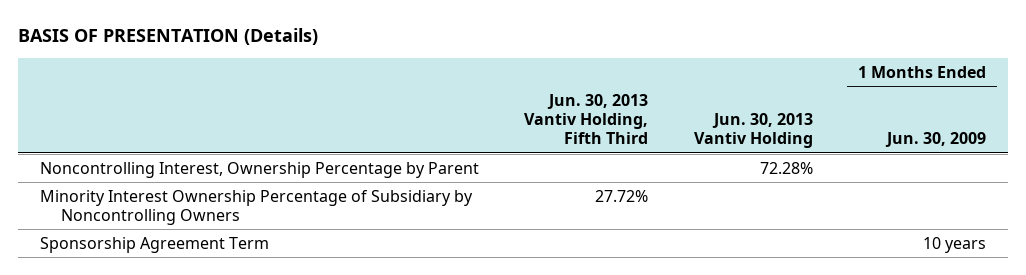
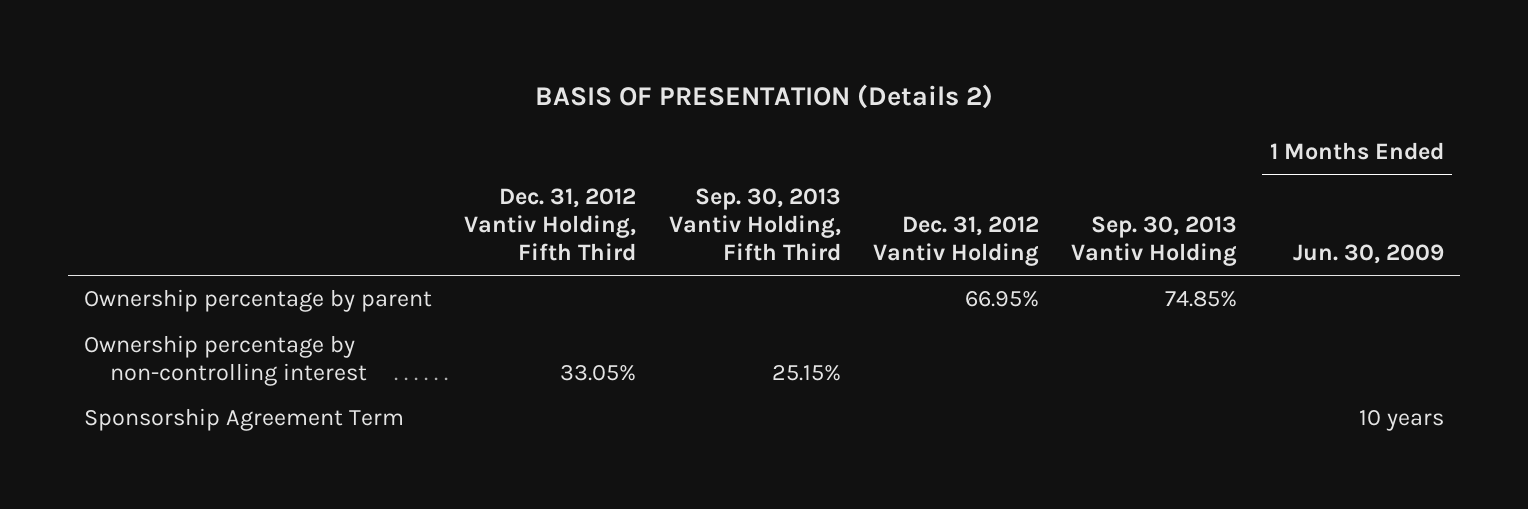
- BASIS OF PRESENTATION (Details)
+ BASIS OF PRESENTATION (Details 2)
- | Jun. 30, 2013 Vantiv Holding, Fifth Third | Jun. 30, 2013 Vantiv Holding | 1 Months Ended Jun. 30, 2009
+ | Dec. 31, 2012 Vantiv Holding, Fifth Third | Sep. 30, 2013 Vantiv Holding, Fifth Third | Dec. 31, 2012 Vantiv Holding | Sep. 30, 2013 Vantiv Holding | 1 Months Ended Jun. 30, 2009
- Noncontrolling Interest, Ownership Percentage by Parent | | 72.28% |
- Minority Interest Ownership Percentage of Subsidiary by Noncontrolling Owners | 27.72% | |
+ Ownership percentage by parent | | | 66.95% | 74.85% |
+ Ownership percentage by non-controlling interest | 33.05% | 25.15% | | |

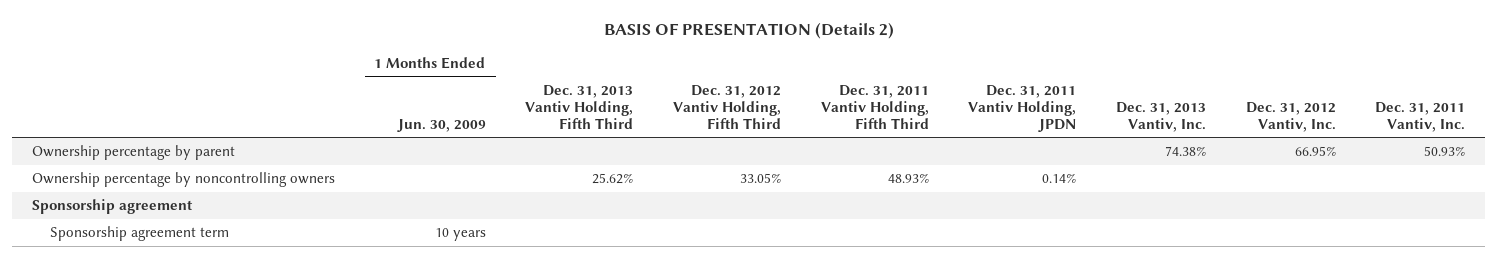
- | Dec. 31, 2012 Vantiv Holding, Fifth Third | Sep. 30, 2013 Vantiv Holding, Fifth Third | Dec. 31, 2012 Vantiv Holding | Sep. 30, 2013 Vantiv Holding | 1 Months Ended Jun. 30, 2009
+ | 1 Months Ended Jun. 30, 2009 | Dec. 31, 2013 Vantiv Holding, Fifth Third | Dec. 31, 2012 Vantiv Holding, Fifth Third | Dec. 31, 2011 Vantiv Holding, Fifth Third | Dec. 31, 2011 Vantiv Holding, JPDN | Dec. 31, 2013 Vantiv, Inc. | Dec. 31, 2012 Vantiv, Inc. | Dec. 31, 2011 Vantiv, Inc.
- Ownership percentage by non-controlling interest | 33.05% | 25.15% | | |
- Sponsorship Agreement Term | | | | | 10 years
+ Ownership percentage by noncontrolling owners | | 25.62% | 33.05% | 48.93% | 0.14% | | |
+ Sponsorship agreement
+ Sponsorship agreement term | 10 years | | | | | | |

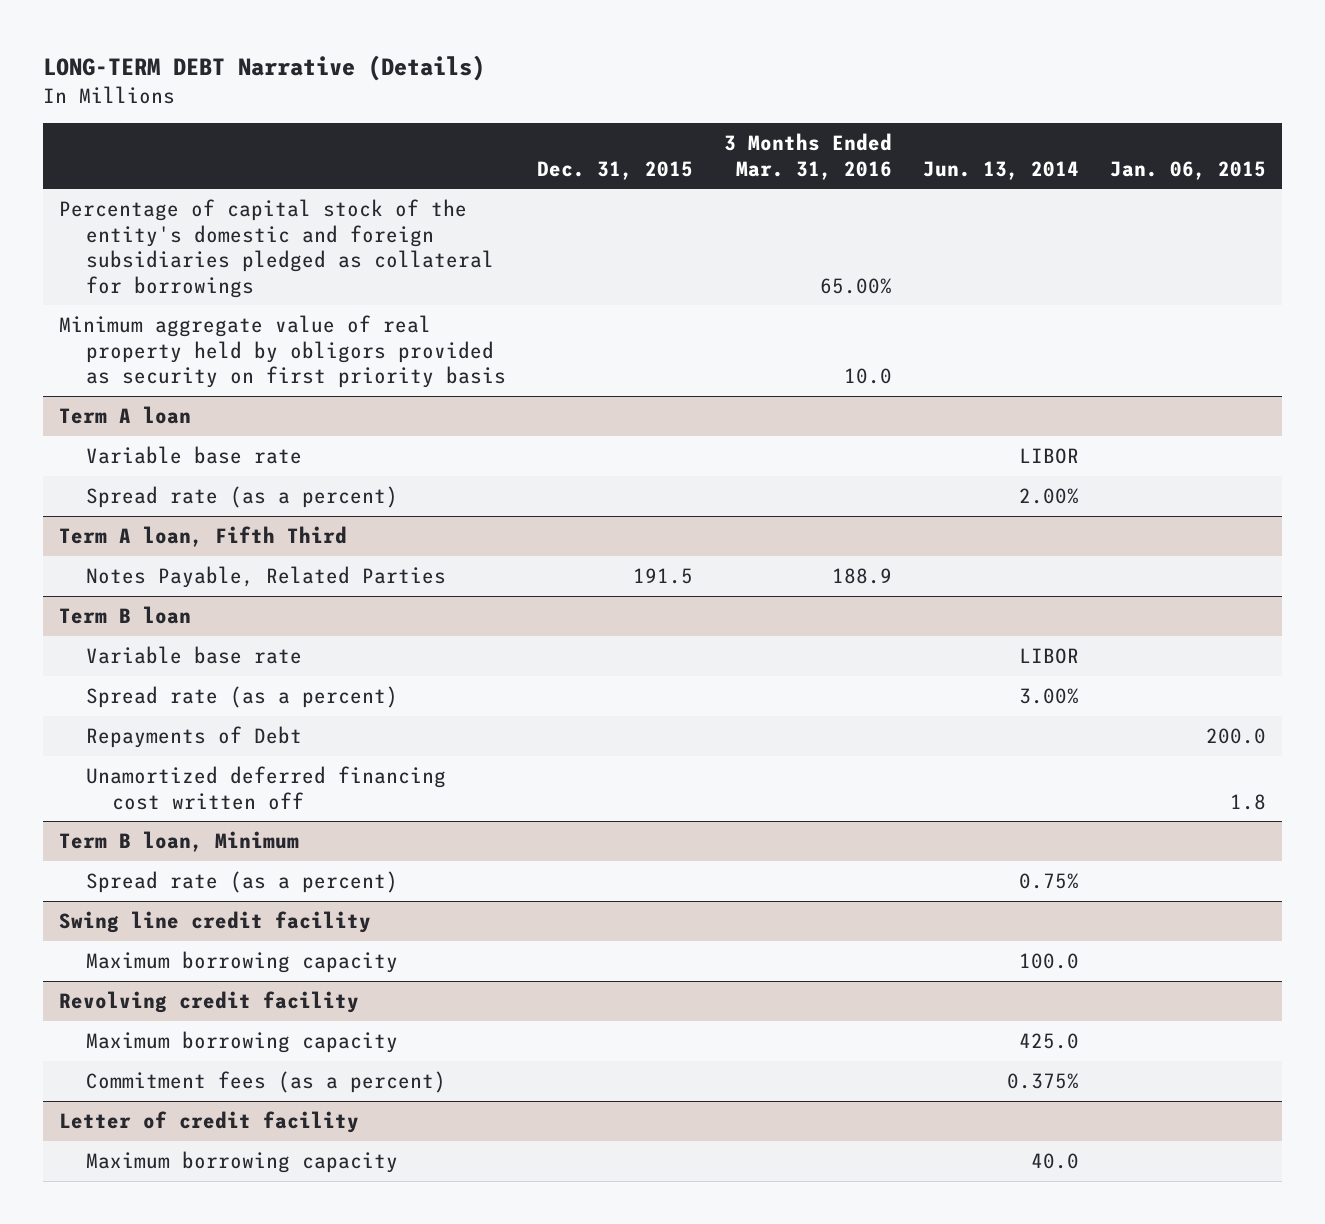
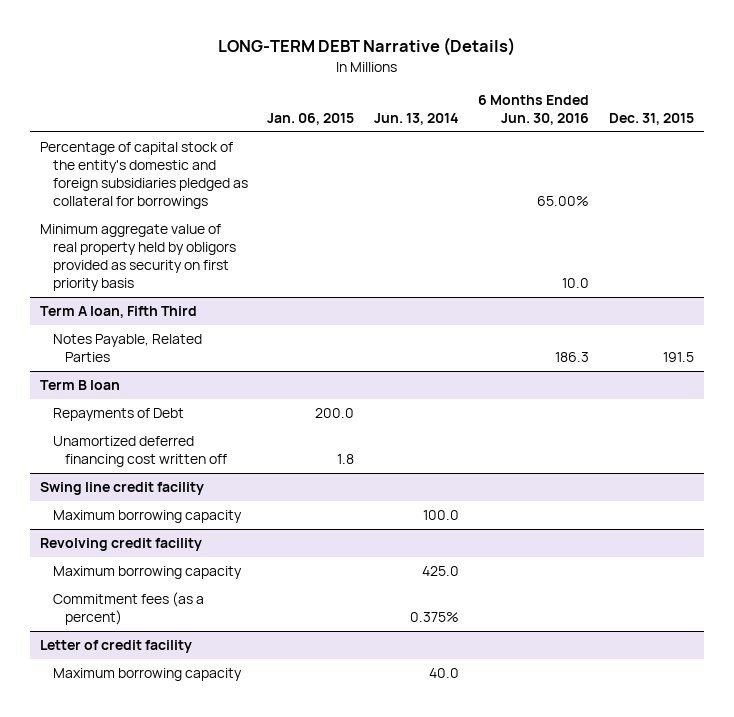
- | Dec. 31, 2015 | 3 Months Ended Mar. 31, 2016 | Jun. 13, 2014 | Jan. 06, 2015
+ | Jan. 06, 2015 | Jun. 13, 2014 | 6 Months Ended Jun. 30, 2016 | Dec. 31, 2015
- Term A loan
- Variable base rate | | | LIBOR |
- Spread rate (as a percent) | | | 2.00% |
@ Term B loan
- Variable base rate | | | LIBOR |
- Spread rate (as a percent) | | | 3.00% |
- Term B loan, Minimum
- Spread rate (as a percent) | | | 0.75% |

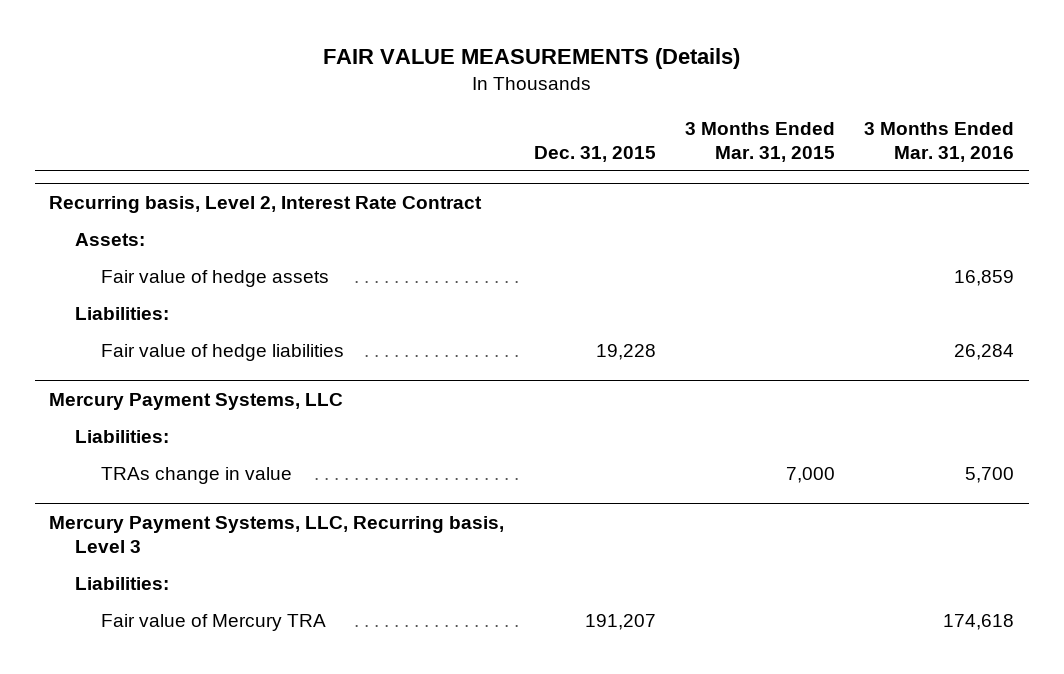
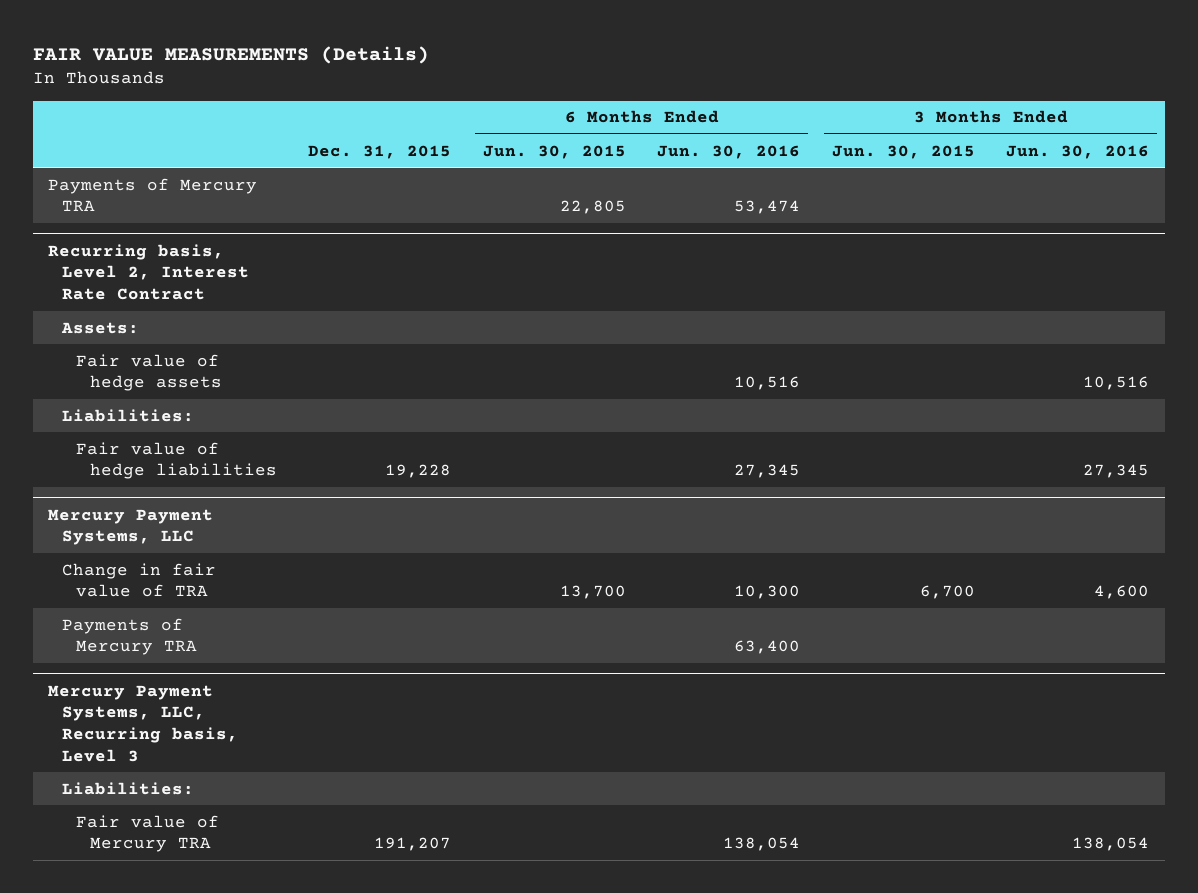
- | Dec. 31, 2015 | 3 Months Ended Mar. 31, 2015 | 3 Months Ended Mar. 31, 2016
+ | Dec. 31, 2015 | 6 Months Ended Jun. 30, 2015 | 6 Months Ended Jun. 30, 2016 | 3 Months Ended Jun. 30, 2015 | 3 Months Ended Jun. 30, 2016
+ Payments of Mercury TRA | | 22,805 | 53,474 | |
@ Mercury Payment Systems, LLC
- Liabilities:
- TRAs change in value | | 7,000 | 5,700
+ Change in fair value of TRA | | 13,700 | 10,300 | 6,700 | 4,600
+ Payments of Mercury TRA | | | 63,400 | |

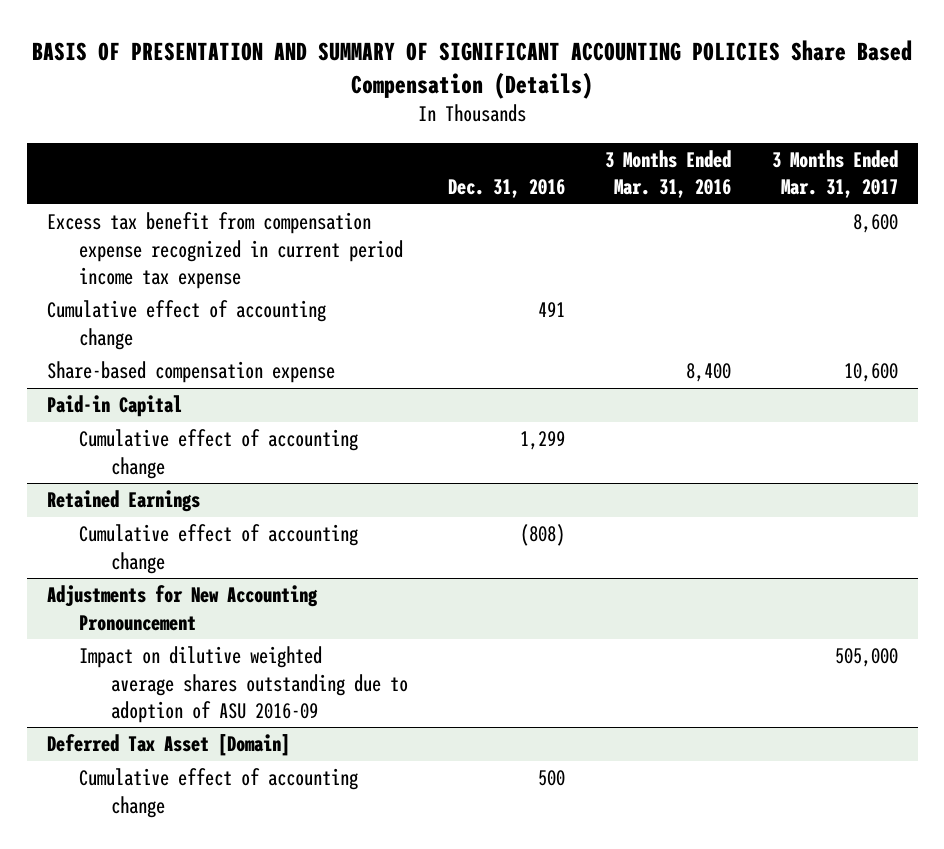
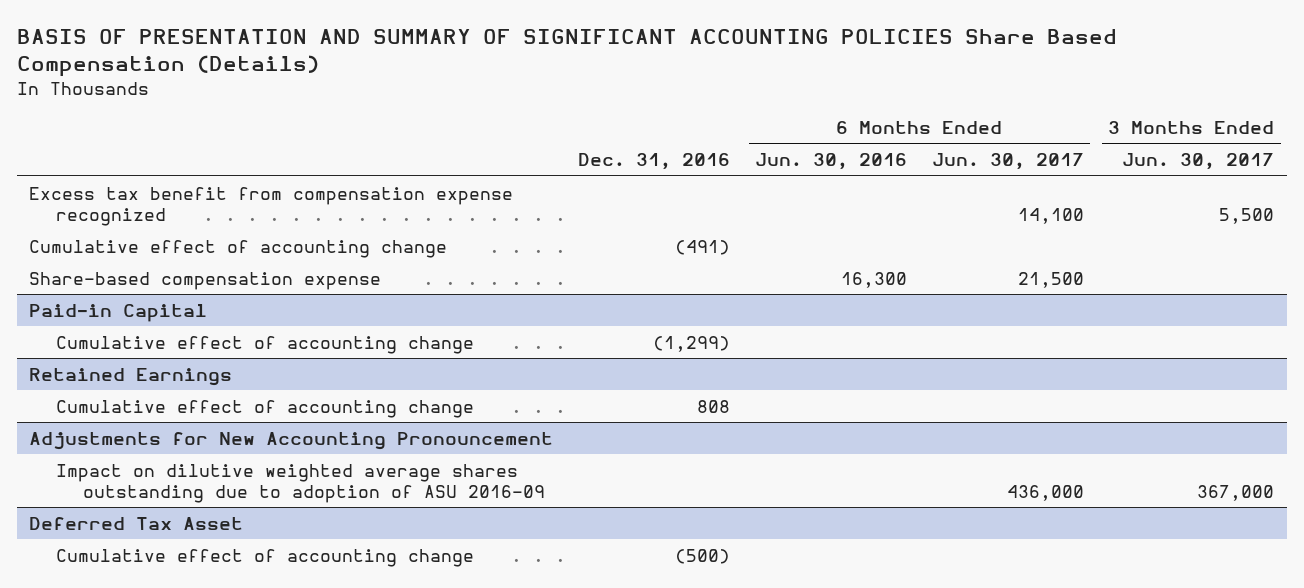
- | Dec. 31, 2016 | 3 Months Ended Mar. 31, 2016 | 3 Months Ended Mar. 31, 2017
+ | Dec. 31, 2016 | 6 Months Ended Jun. 30, 2016 | 6 Months Ended Jun. 30, 2017 | 3 Months Ended Jun. 30, 2017
- Excess tax benefit from compensation expense recognized in current period income tax expense | | | 8,600
- Cumulative effect of accounting change | 491 | |
+ Excess tax benefit from compensation expense recognized | | | 14,100 | 5,500
+ Cumulative effect of accounting change | (491) | | |
@ Paid-in Capital
- Cumulative effect of accounting change | 1,299 | |
+ Cumulative effect of accounting change | (1,299) | | |
@ Retained Earnings
- Cumulative effect of accounting change | (808) | |
+ Cumulative effect of accounting change | 808 | | |
- Deferred Tax Asset [Domain]
- Cumulative effect of accounting change | 500 | |
+ Deferred Tax Asset
+ Cumulative effect of accounting change | (500) | | |

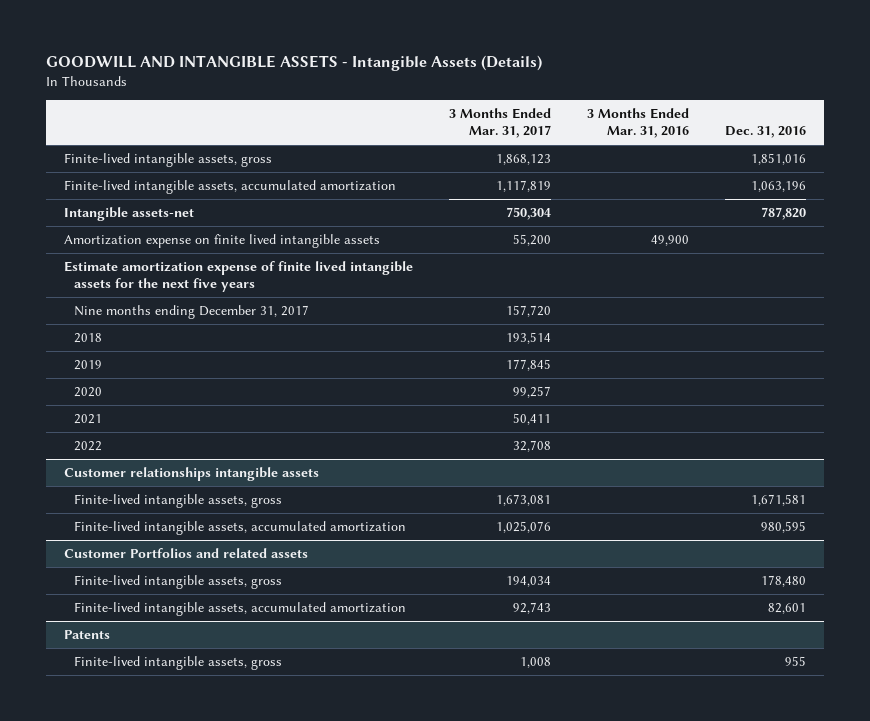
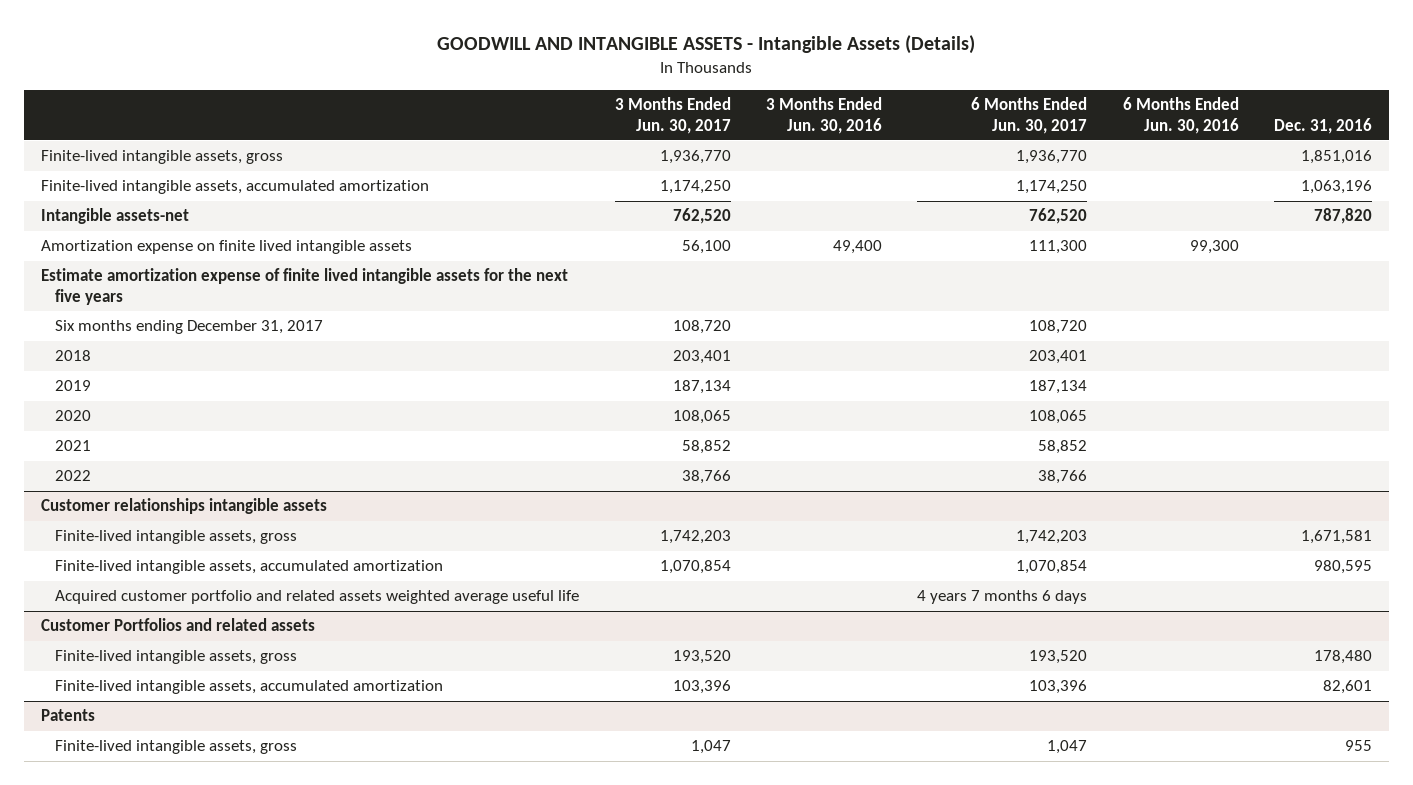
- | 3 Months Ended Mar. 31, 2017 | 3 Months Ended Mar. 31, 2016 | Dec. 31, 2016
+ | 3 Months Ended Jun. 30, 2017 | 3 Months Ended Jun. 30, 2016 | 6 Months Ended Jun. 30, 2017 | 6 Months Ended Jun. 30, 2016 | Dec. 31, 2016
- Nine months ending December 31, 2017 | 157,720 | |
+ Six months ending December 31, 2017 | 108,720 | | 108,720 | |
@ Customer relationships intangible assets
+ Acquired customer portfolio and related assets weighted average useful life | | | 4 years 7 months 6 days | |

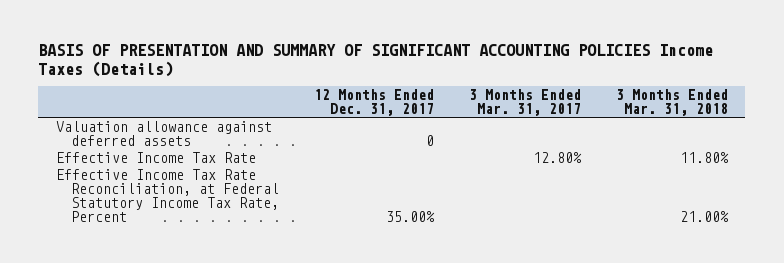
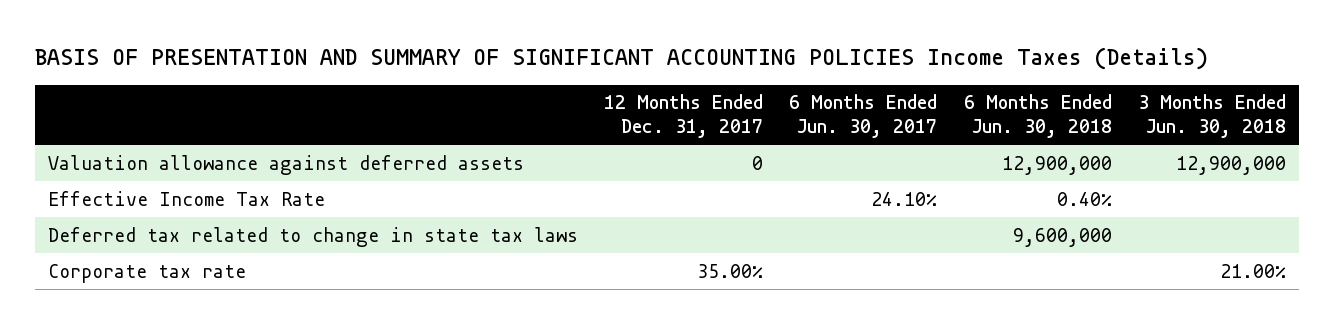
- | 12 Months Ended Dec. 31, 2017 | 3 Months Ended Mar. 31, 2017 | 3 Months Ended Mar. 31, 2018
+ | 12 Months Ended Dec. 31, 2017 | 6 Months Ended Jun. 30, 2017 | 6 Months Ended Jun. 30, 2018 | 3 Months Ended Jun. 30, 2018
- Effective Income Tax Rate Reconciliation, at Federal Statutory Income Tax Rate, Percent | 35.00% | | 21.00%
+ Deferred tax related to change in state tax laws | | | 9,600,000 |
+ Corporate tax rate | 35.00% | | | 21.00%

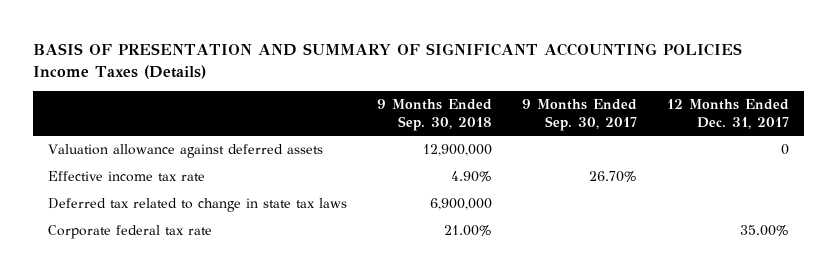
- | 12 Months Ended Dec. 31, 2017 | 6 Months Ended Jun. 30, 2017 | 6 Months Ended Jun. 30, 2018 | 3 Months Ended Jun. 30, 2018
+ | 9 Months Ended Sep. 30, 2018 | 9 Months Ended Sep. 30, 2017 | 12 Months Ended Dec. 31, 2017
- Effective Income Tax Rate | | 24.10% | 0.40% |
+ Effective income tax rate | 4.90% | 26.70% |
- Corporate tax rate | 35.00% | | | 21.00%
+ Corporate federal tax rate | 21.00% | | 35.00%

